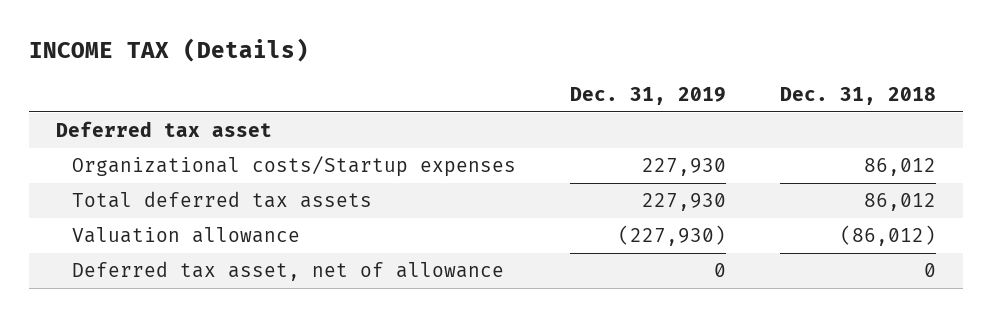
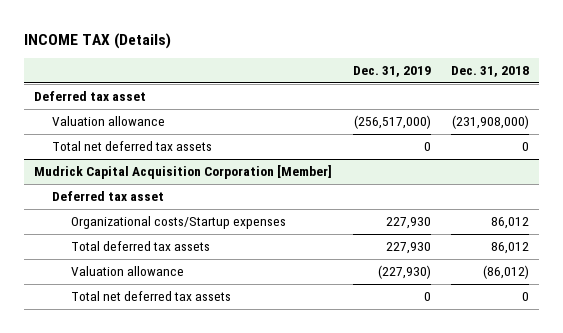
+ Valuation allowance | (256,517,000) | (231,908,000)
+ Total net deferred tax assets | 0 | 0
+ Mudrick Capital Acquisition Corporation [Member]
+ Deferred tax asset
- Deferred tax asset, net of allowance | 0 | 0
+ Total net deferred tax assets | 0 | 0

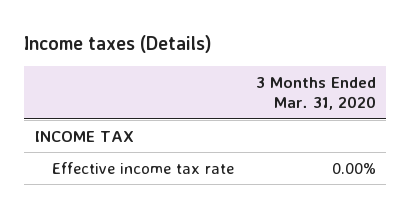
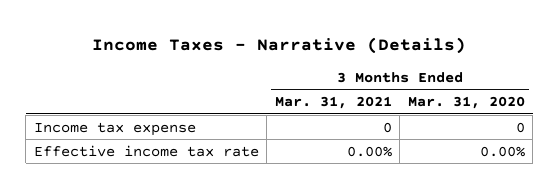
- Income taxes (Details)
+ Income Taxes - Narrative (Details)
- | 3 Months Ended Mar. 31, 2020
+ | 3 Months Ended Mar. 31, 2021 | 3 Months Ended Mar. 31, 2020
- INCOME TAX
+ Income tax expense | 0 | 0

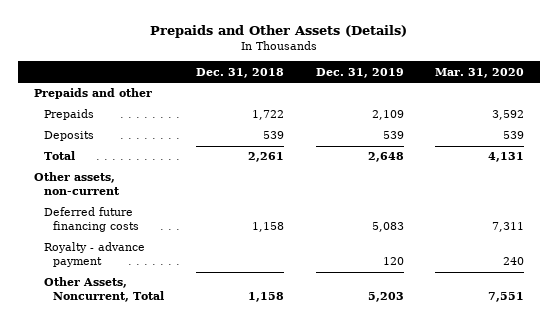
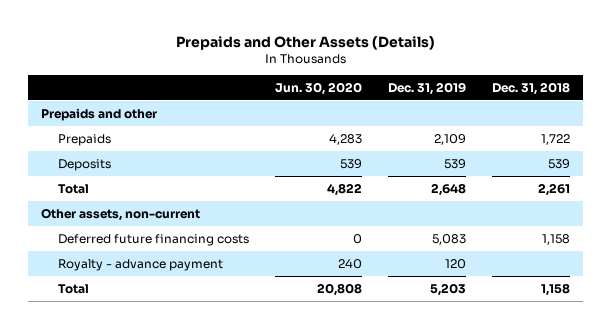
- | Dec. 31, 2018 | Dec. 31, 2019 | Mar. 31, 2020
+ | Jun. 30, 2020 | Dec. 31, 2019 | Dec. 31, 2018
- Other Assets, Noncurrent, Total | 1,158 | 5,203 | 7,551
+ Total | 20,808 | 5,203 | 1,158

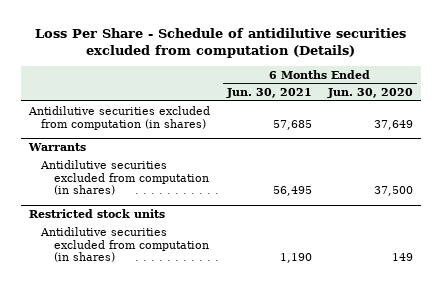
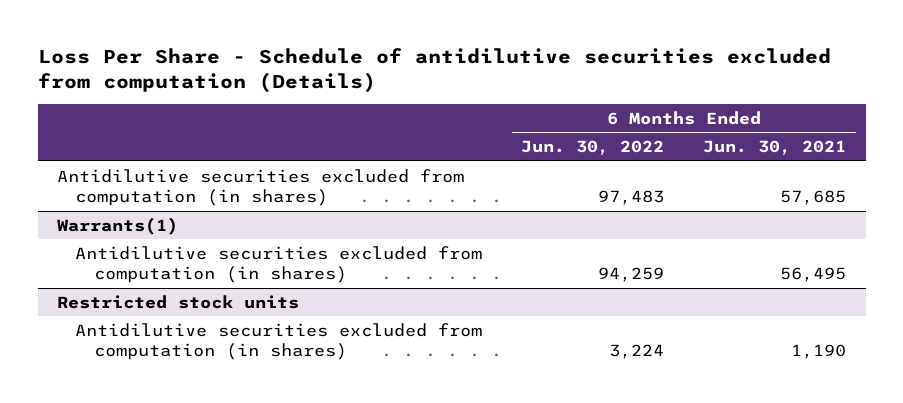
- | 6 Months Ended Jun. 30, 2021 | 6 Months Ended Jun. 30, 2020
+ | 6 Months Ended Jun. 30, 2022 | 6 Months Ended Jun. 30, 2021
- Warrants
+ Warrants(1)

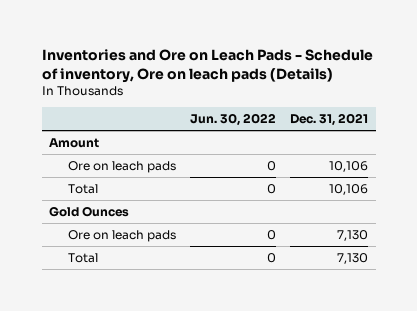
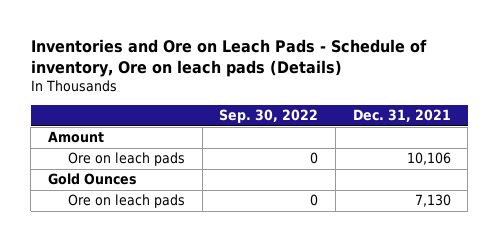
- | Jun. 30, 2022 | Dec. 31, 2021
+ | Sep. 30, 2022 | Dec. 31, 2021
- Total | 0 | 10,106
- Total | 0 | 7,130

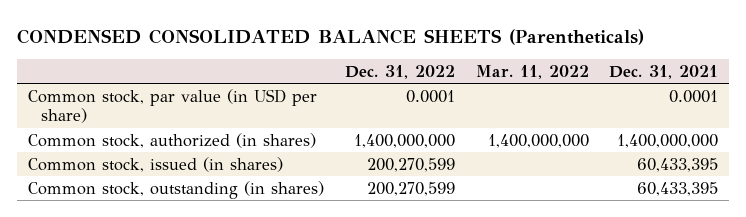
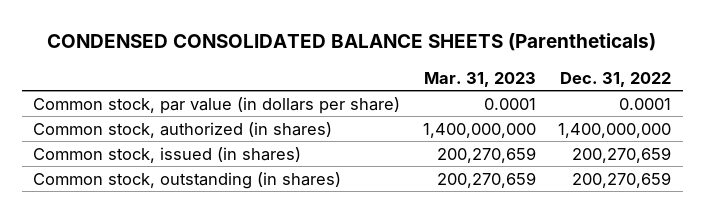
- | Dec. 31, 2022 | Mar. 11, 2022 | Dec. 31, 2021
+ | Mar. 31, 2023 | Dec. 31, 2022
- Common stock, par value (in USD per share) | 0.0001 | | 0.0001
+ Common stock, par value (in dollars per share) | 0.0001 | 0.0001
- Common stock, issued (in shares) | 200,270,599 | | 60,433,395
- Common stock, outstanding (in shares) | 200,270,599 | | 60,433,395
+ Common stock, issued (in shares) | 200,270,659 | 200,270,659
+ Common stock, outstanding (in shares) | 200,270,659 | 200,270,659

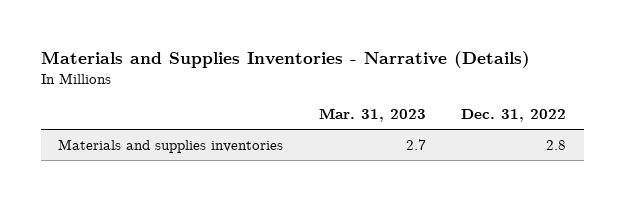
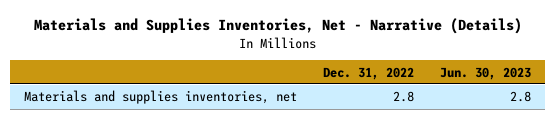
- Materials and Supplies Inventories - Narrative (Details)
+ Materials and Supplies Inventories, Net - Narrative (Details)
- | Mar. 31, 2023 | Dec. 31, 2022
+ | Dec. 31, 2022 | Jun. 30, 2023
- Materials and supplies inventories | 2.7 | 2.8
+ Materials and supplies inventories, net | 2.8 | 2.8

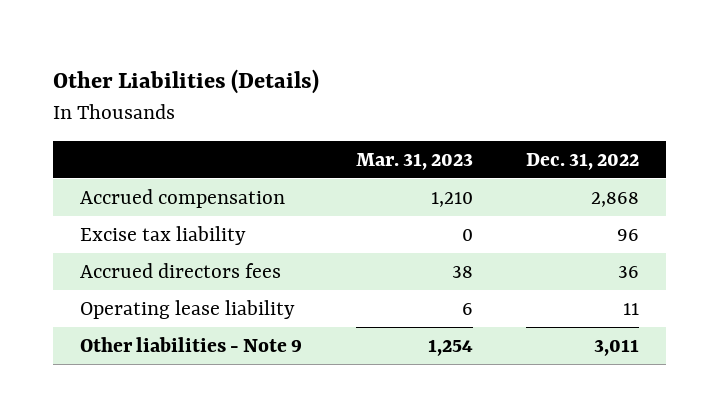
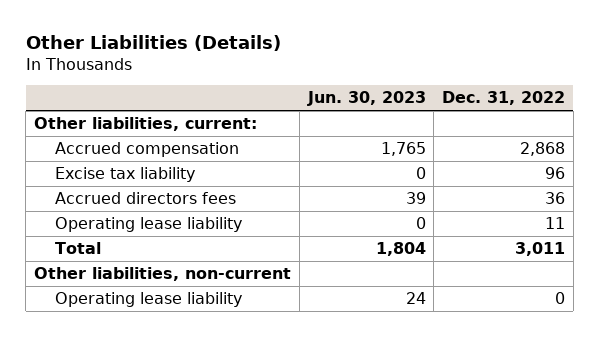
- | Mar. 31, 2023 | Dec. 31, 2022
+ | Jun. 30, 2023 | Dec. 31, 2022
+ Other liabilities, current:
- Other liabilities - Note 9 | 1,254 | 3,011
+ Total | 1,804 | 3,011
+ Other liabilities, non-current
+ Operating lease liability | 24 | 0

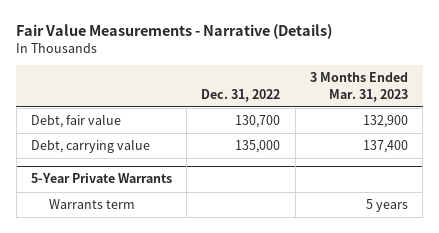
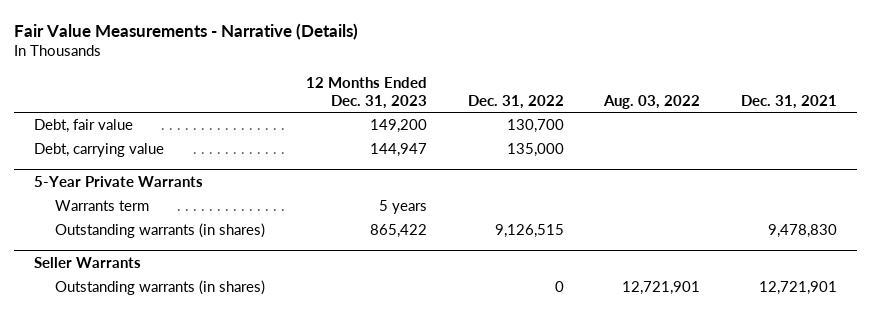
- | Dec. 31, 2022 | 3 Months Ended Mar. 31, 2023
+ | 12 Months Ended Dec. 31, 2023 | Dec. 31, 2022 | Aug. 03, 2022 | Dec. 31, 2021
@ 5-Year Private Warrants
+ Outstanding warrants (in shares) | 865,422 | 9,126,515 | | 9,478,830
+ Seller Warrants
+ Outstanding warrants (in shares) | | 0 | 12,721,901 | 12,721,901

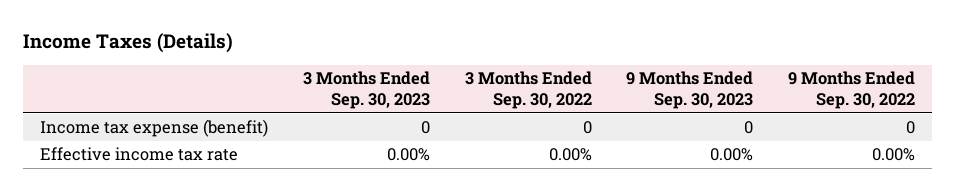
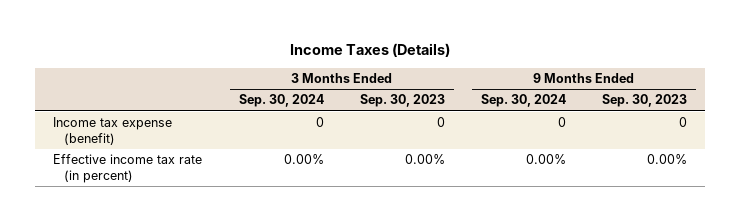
- | 3 Months Ended Sep. 30, 2023 | 3 Months Ended Sep. 30, 2022 | 9 Months Ended Sep. 30, 2023 | 9 Months Ended Sep. 30, 2022
+ | 3 Months Ended Sep. 30, 2024 | 3 Months Ended Sep. 30, 2023 | 9 Months Ended Sep. 30, 2024 | 9 Months Ended Sep. 30, 2023
- Effective income tax rate | 0.00% | 0.00% | 0.00% | 0.00%
+ Effective income tax rate (in percent) | 0.00% | 0.00% | 0.00% | 0.00%

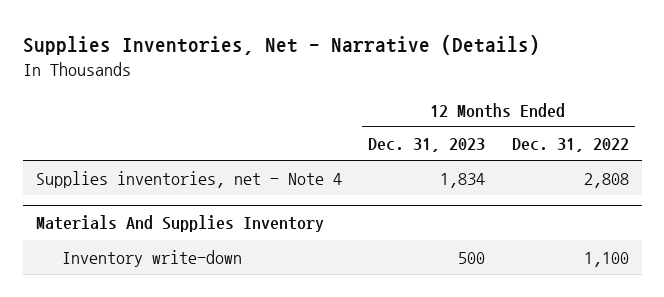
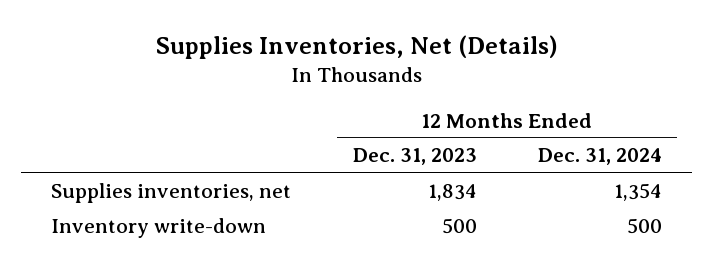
- Supplies Inventories, Net - Narrative (Details)
+ Supplies Inventories, Net (Details)
- | 12 Months Ended Dec. 31, 2023 | 12 Months Ended Dec. 31, 2022
+ | 12 Months Ended Dec. 31, 2023 | 12 Months Ended Dec. 31, 2024
- Supplies inventories, net - Note 4 | 1,834 | 2,808
- Materials And Supplies Inventory
+ Supplies inventories, net | 1,834 | 1,354

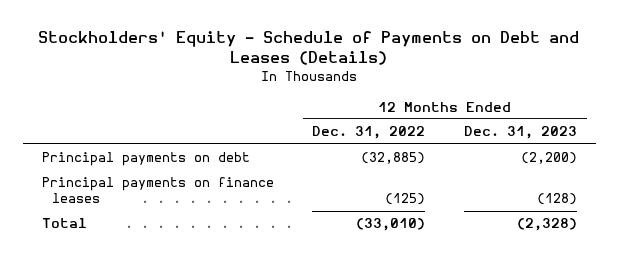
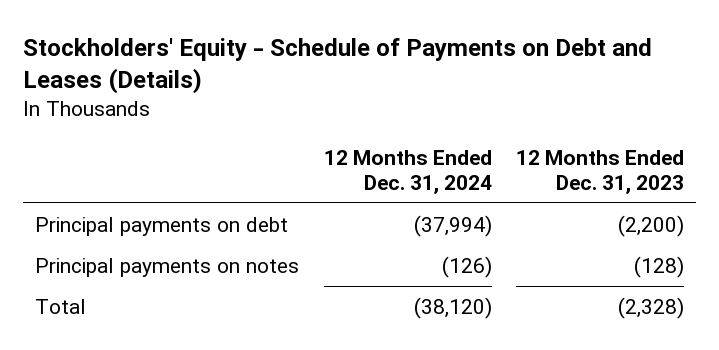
- | 12 Months Ended Dec. 31, 2022 | 12 Months Ended Dec. 31, 2023
+ | 12 Months Ended Dec. 31, 2024 | 12 Months Ended Dec. 31, 2023
- Principal payments on finance leases | (125) | (128)
+ Principal payments on notes | (126) | (128)

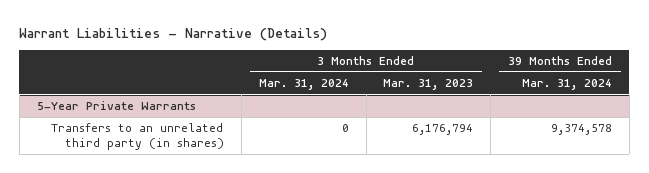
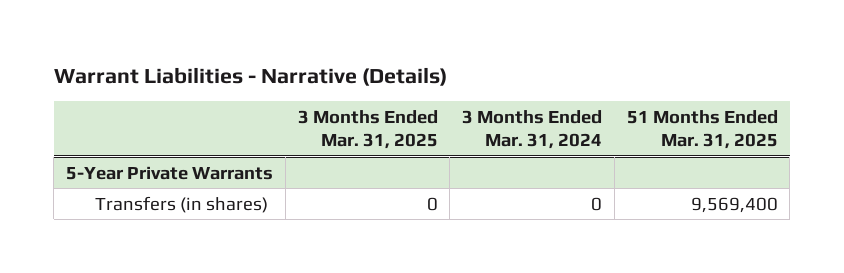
- | 3 Months Ended Mar. 31, 2024 | 3 Months Ended Mar. 31, 2023 | 39 Months Ended Mar. 31, 2024
+ | 3 Months Ended Mar. 31, 2025 | 3 Months Ended Mar. 31, 2024 | 51 Months Ended Mar. 31, 2025
@ 5-Year Private Warrants
- Transfers to an unrelated third party (in shares) | 0 | 6,176,794 | 9,374,578
+ Transfers (in shares) | 0 | 0 | 9,569,400

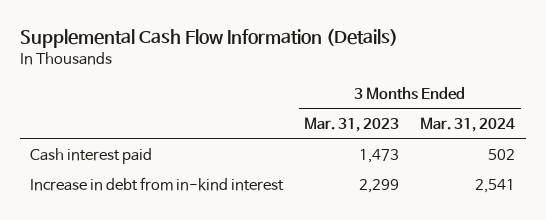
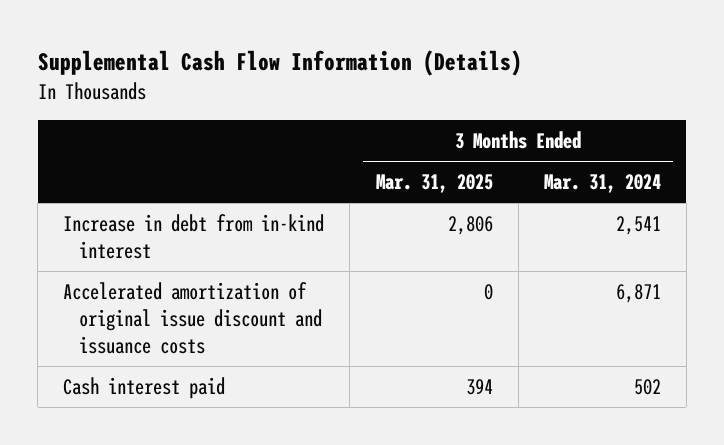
- | 3 Months Ended Mar. 31, 2023 | 3 Months Ended Mar. 31, 2024
+ | 3 Months Ended Mar. 31, 2025 | 3 Months Ended Mar. 31, 2024
+ Accelerated amortization of original issue discount and issuance costs | 0 | 6,871
moved down: Cash interest paid | 394 | 502

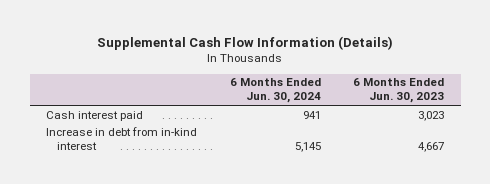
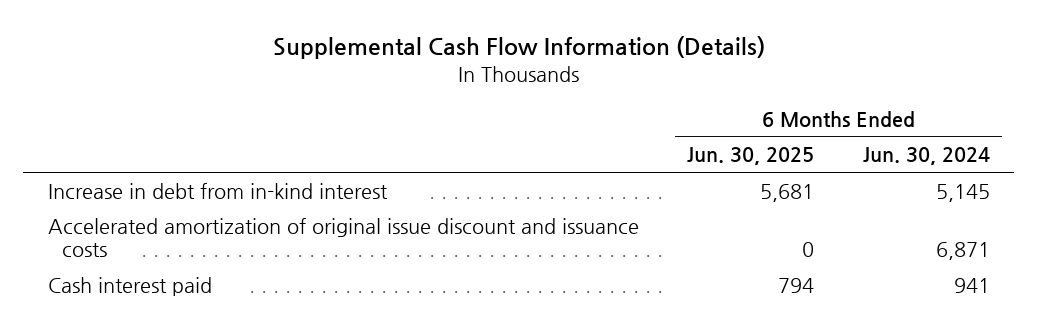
- | 6 Months Ended Jun. 30, 2024 | 6 Months Ended Jun. 30, 2023
+ | 6 Months Ended Jun. 30, 2025 | 6 Months Ended Jun. 30, 2024
+ Accelerated amortization of original issue discount and issuance costs | 0 | 6,871
moved down: Cash interest paid | 794 | 941

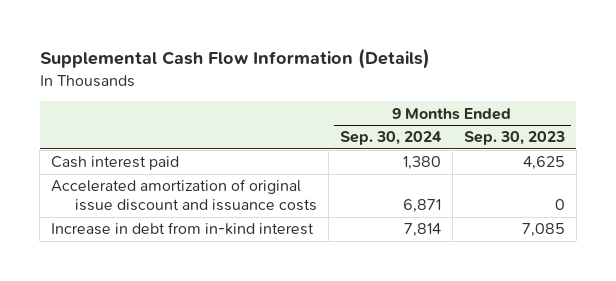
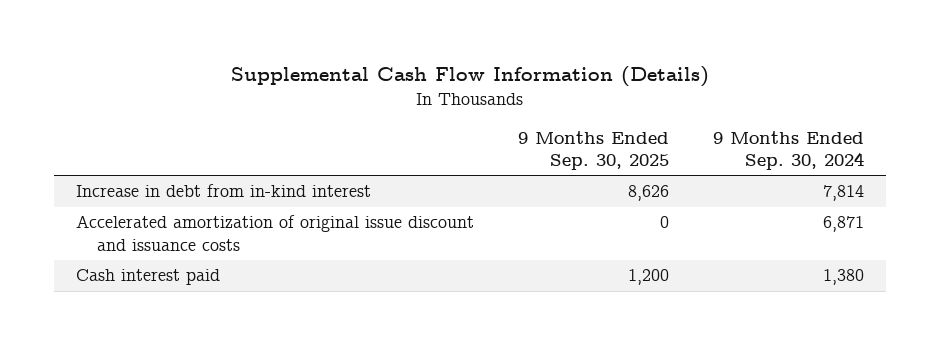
- | 9 Months Ended Sep. 30, 2024 | 9 Months Ended Sep. 30, 2023
+ | 9 Months Ended Sep. 30, 2025 | 9 Months Ended Sep. 30, 2024
moved down: Accelerated amortization of original issue discount and issuance costs | 0 | 6,871
moved down: Cash interest paid | 1,200 | 1,380

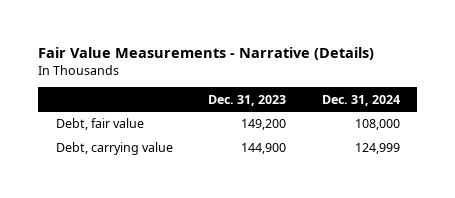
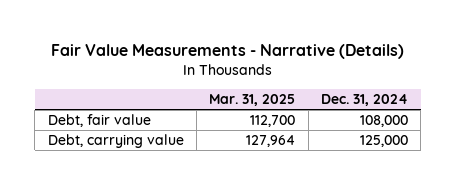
- | Dec. 31, 2023 | Dec. 31, 2024
+ | Mar. 31, 2025 | Dec. 31, 2024
- Debt, carrying value | 144,900 | 124,999
+ Debt, carrying value | 127,964 | 125,000

